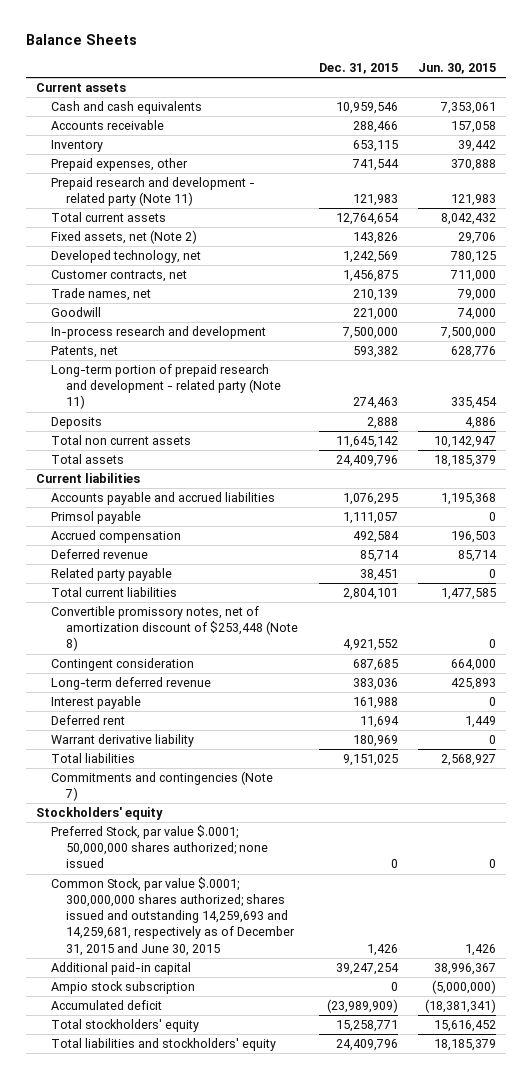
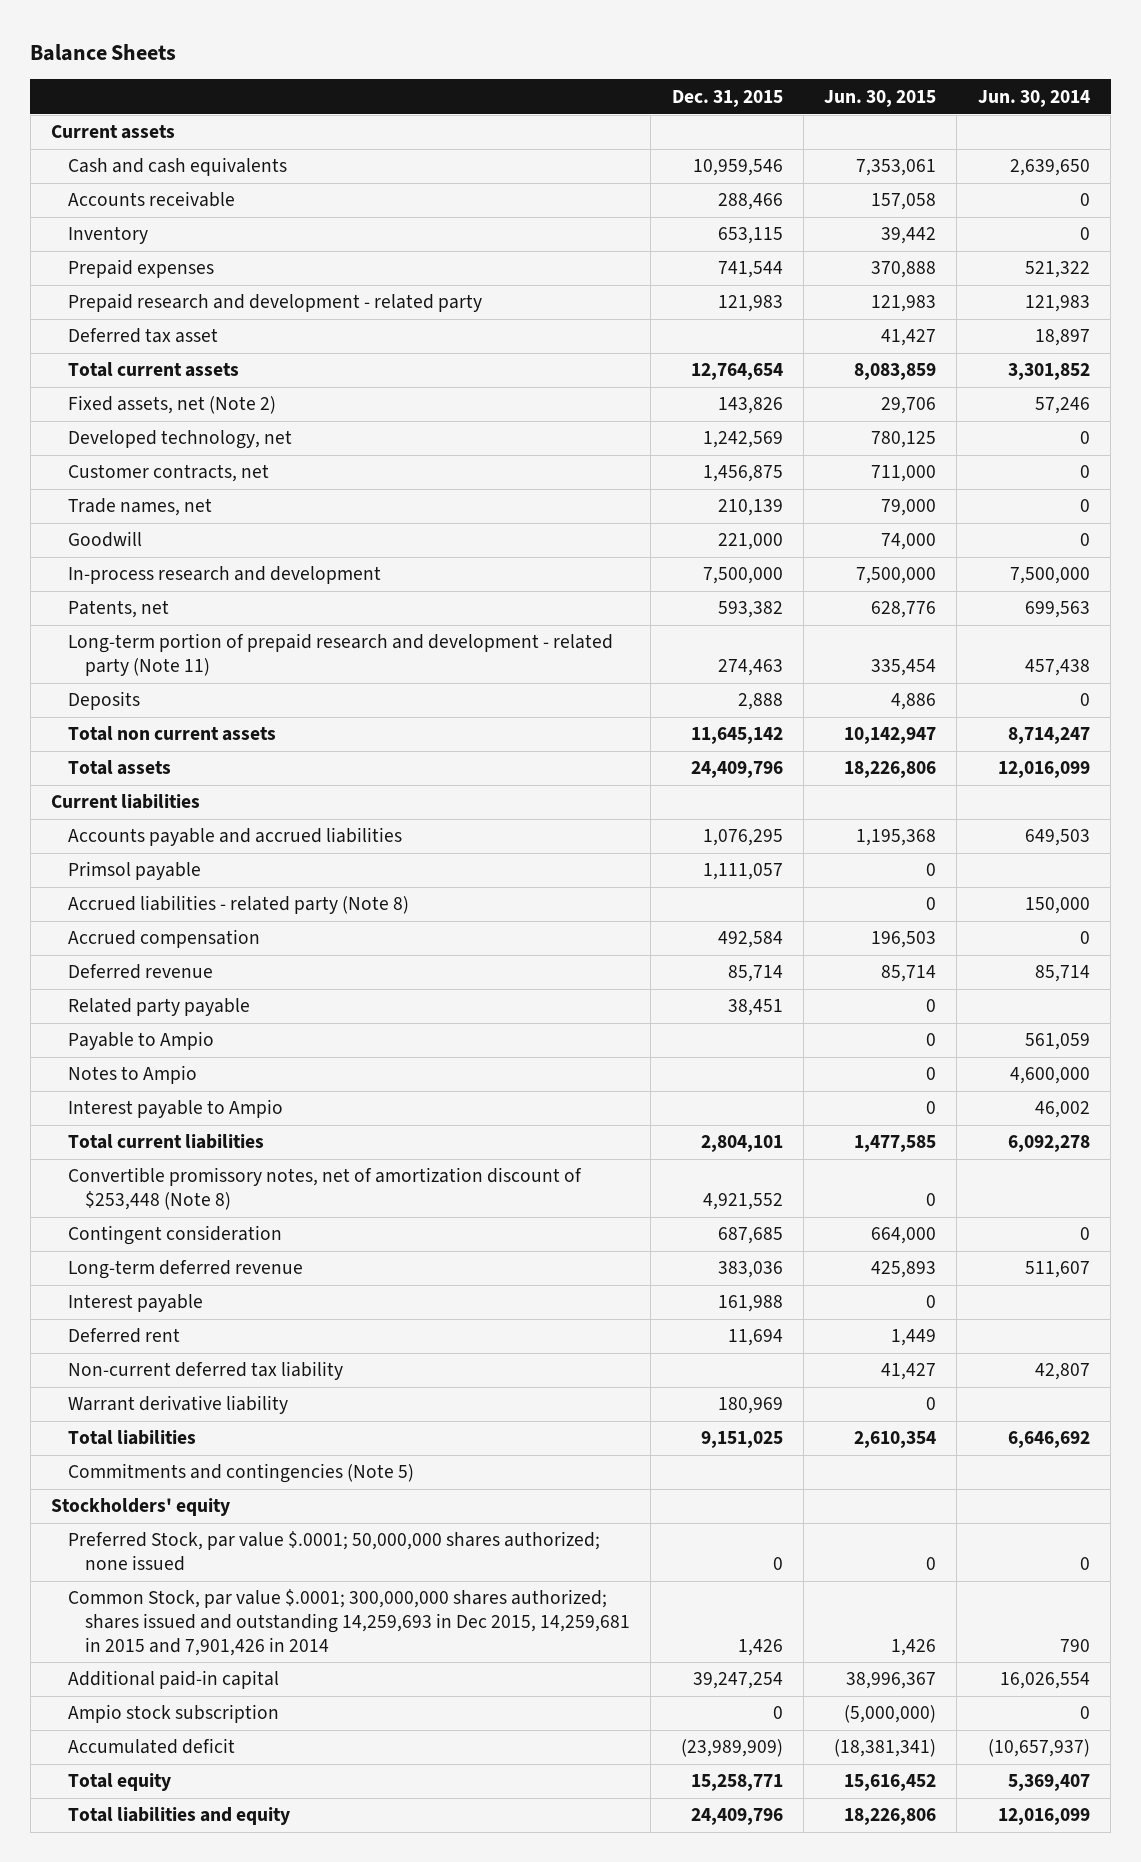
- | Dec. 31, 2015 | Jun. 30, 2015
+ | Dec. 31, 2015 | Jun. 30, 2015 | Jun. 30, 2014
- Prepaid expenses, other | 741,544 | 370,888
- Prepaid research and development - related party (Note 11) | 121,983 | 121,983
- Total current assets | 12,764,654 | 8,042,432
+ Prepaid expenses | 741,544 | 370,888 | 521,322
+ Prepaid research and development - related party | 121,983 | 121,983 | 121,983
+ Deferred tax asset | | 41,427 | 18,897
+ Total current assets | 12,764,654 | 8,083,859 | 3,301,852
- Total assets | 24,409,796 | 18,185,379
+ Total assets | 24,409,796 | 18,226,806 | 12,016,099
+ Accrued liabilities - related party (Note 8) | | 0 | 150,000
+ Payable to Ampio | | 0 | 561,059
+ Notes to Ampio | | 0 | 4,600,000
+ Interest payable to Ampio | | 0 | 46,002
+ Non-current deferred tax liability | | 41,427 | 42,807
- Total liabilities | 9,151,025 | 2,568,927
- Commitments and contingencies (Note 7)
+ Total liabilities | 9,151,025 | 2,610,354 | 6,646,692
+ Commitments and contingencies (Note 5)
- Common Stock, par value $.0001; 300,000,000 shares authorized; shares issued and outstanding 14,259,693 and 14,259,681, respectively as of December 31, 2015 and June 30, 2015 | 1,426 | 1,426
+ Common Stock, par value $.0001; 300,000,000 shares authorized; shares issued and outstanding 14,259,693 in Dec 2015, 14,259,681 in 2015 and 7,901,426 in 2014 | 1,426 | 1,426 | 790
- Total stockholders' equity | 15,258,771 | 15,616,452
- Total liabilities and stockholders' equity | 24,409,796 | 18,185,379
+ Total equity | 15,258,771 | 15,616,452 | 5,369,407
+ Total liabilities and equity | 24,409,796 | 18,226,806 | 12,016,099

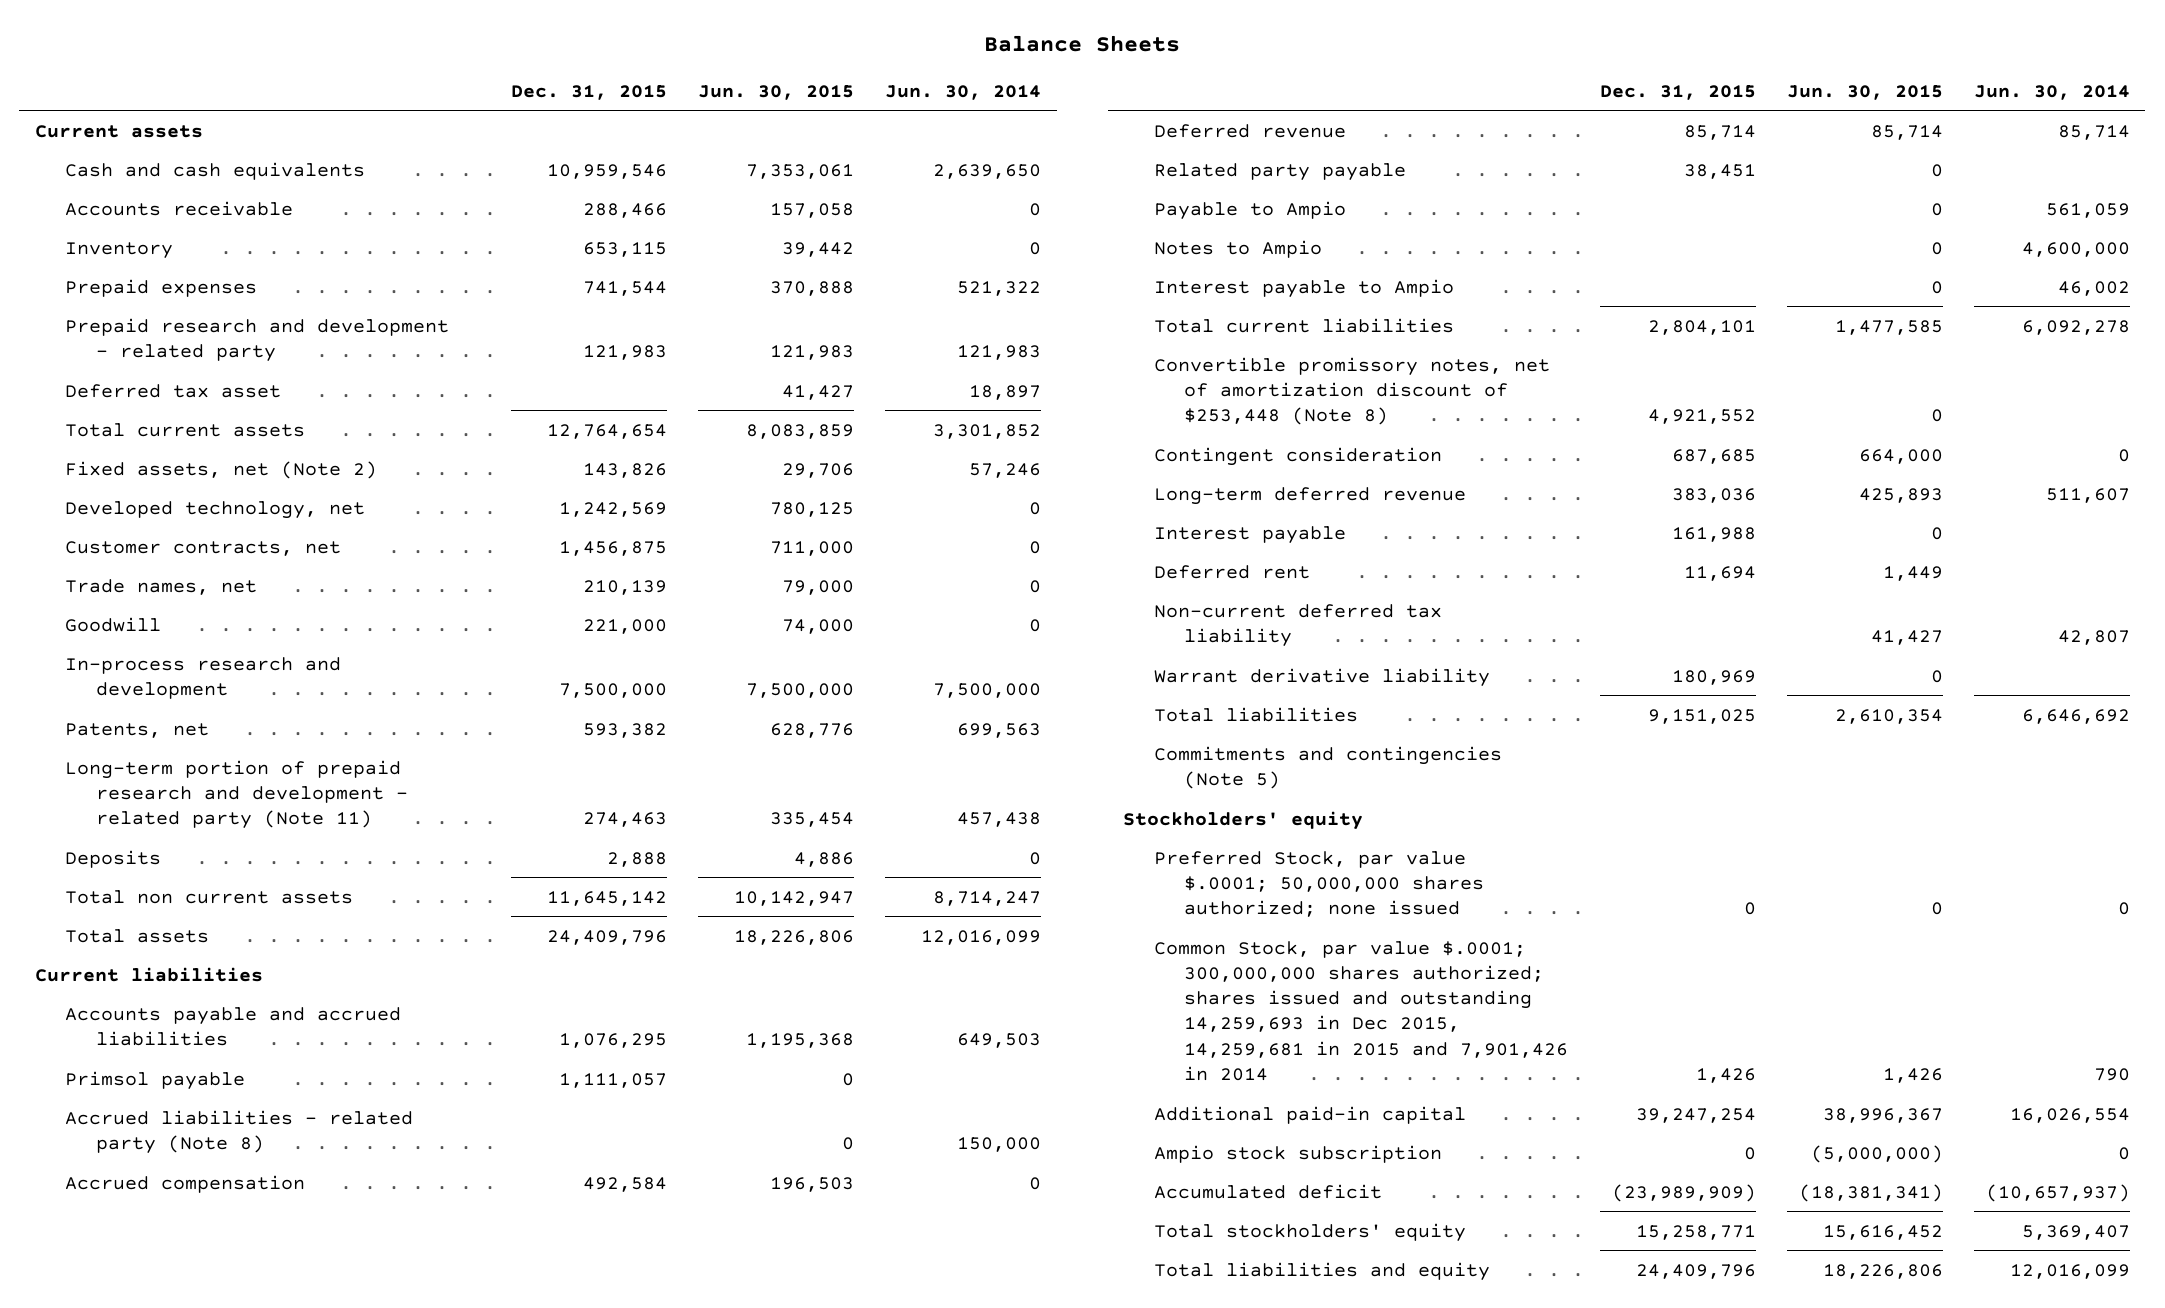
- Total equity | 15,258,771 | 15,616,452 | 5,369,407
+ Total stockholders' equity | 15,258,771 | 15,616,452 | 5,369,407

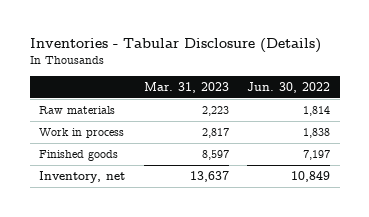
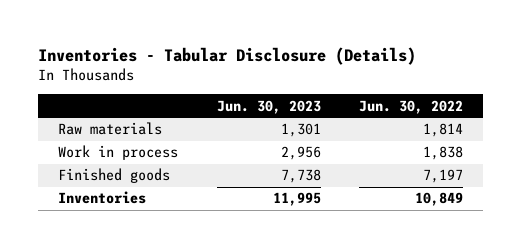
- | Mar. 31, 2023 | Jun. 30, 2022
+ | Jun. 30, 2023 | Jun. 30, 2022
- Inventory, net | 13,637 | 10,849
+ Inventories | 11,995 | 10,849

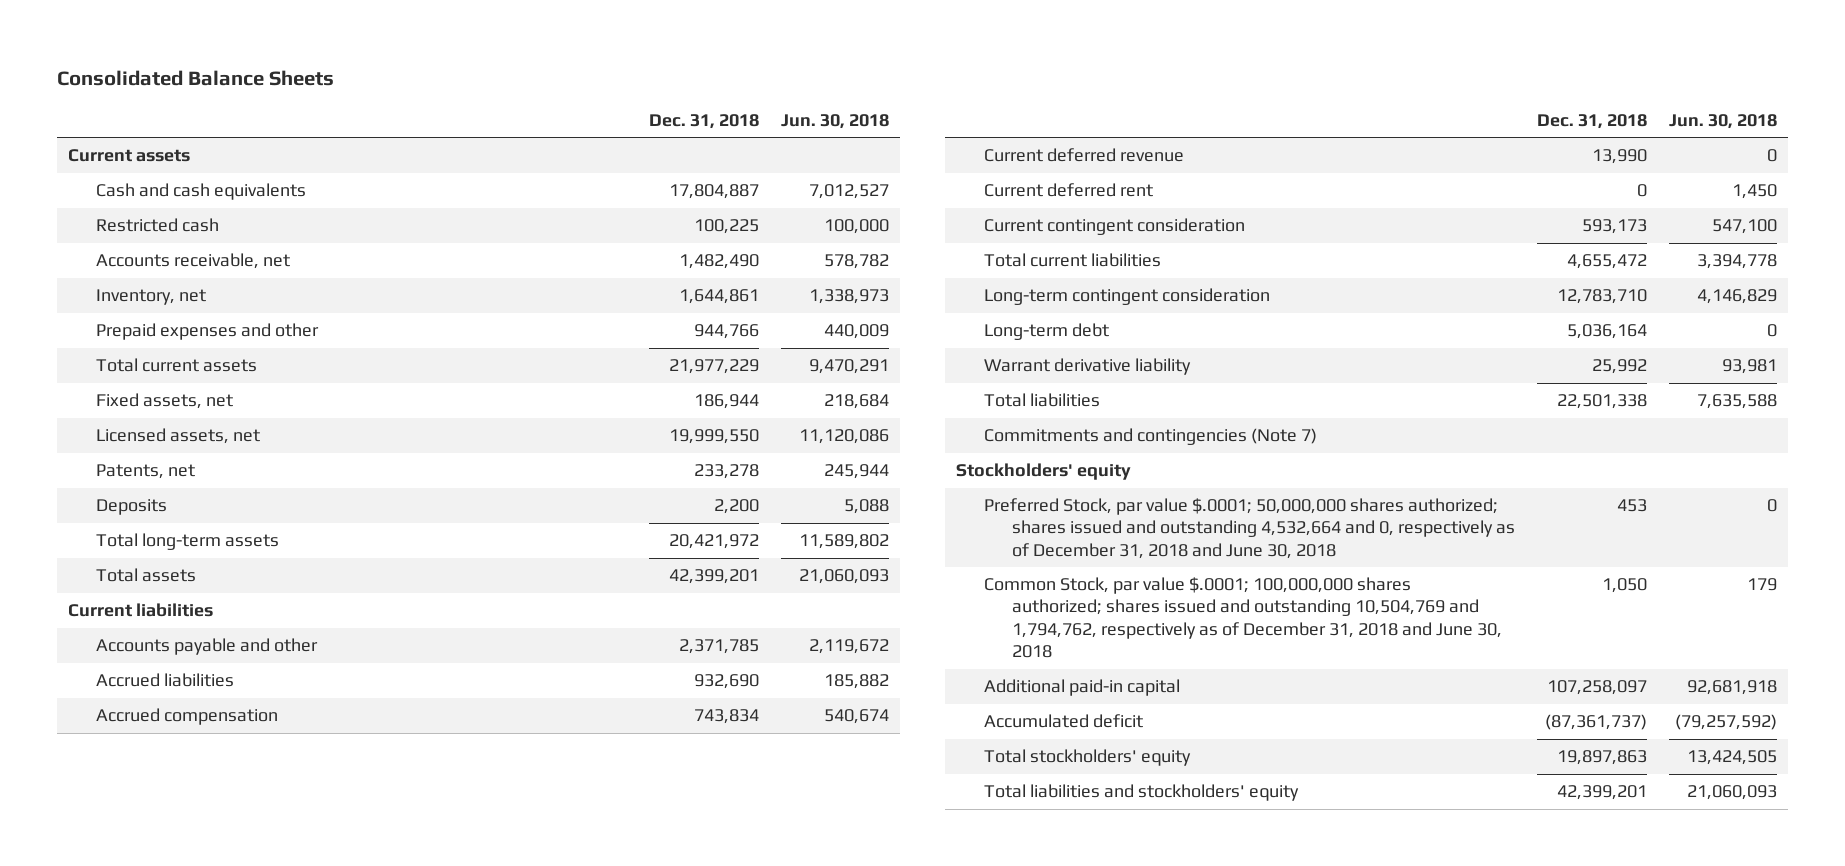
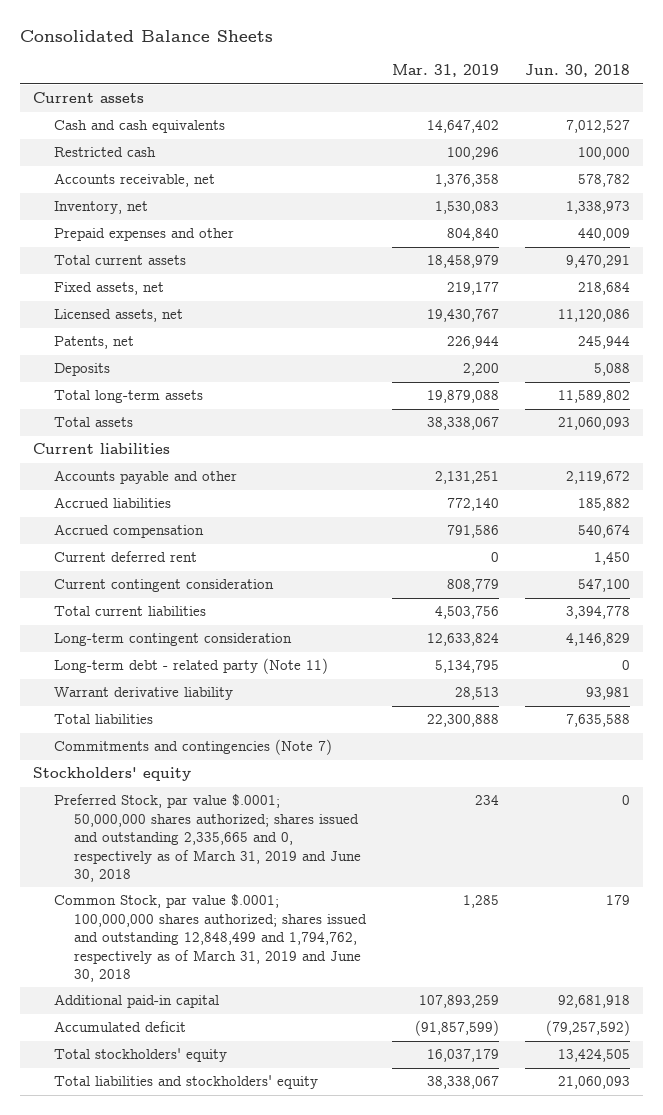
- | Dec. 31, 2018 | Jun. 30, 2018
+ | Mar. 31, 2019 | Jun. 30, 2018
- Current deferred revenue | 13,990 | 0
- Long-term debt | 5,036,164 | 0
+ Long-term debt - related party (Note 11) | 5,134,795 | 0
- Preferred Stock, par value $.0001; 50,000,000 shares authorized; shares issued and outstanding 4,532,664 and 0, respectively as of December 31, 2018 and June 30, 2018 | 453 | 0
- Common Stock, par value $.0001; 100,000,000 shares authorized; shares issued and outstanding 10,504,769 and 1,794,762, respectively as of December 31, 2018 and June 30, 2018 | 1,050 | 179
+ Preferred Stock, par value $.0001; 50,000,000 shares authorized; shares issued and outstanding 2,335,665 and 0, respectively as of March 31, 2019 and June 30, 2018 | 234 | 0
+ Common Stock, par value $.0001; 100,000,000 shares authorized; shares issued and outstanding 12,848,499 and 1,794,762, respectively as of March 31, 2019 and June 30, 2018 | 1,285 | 179

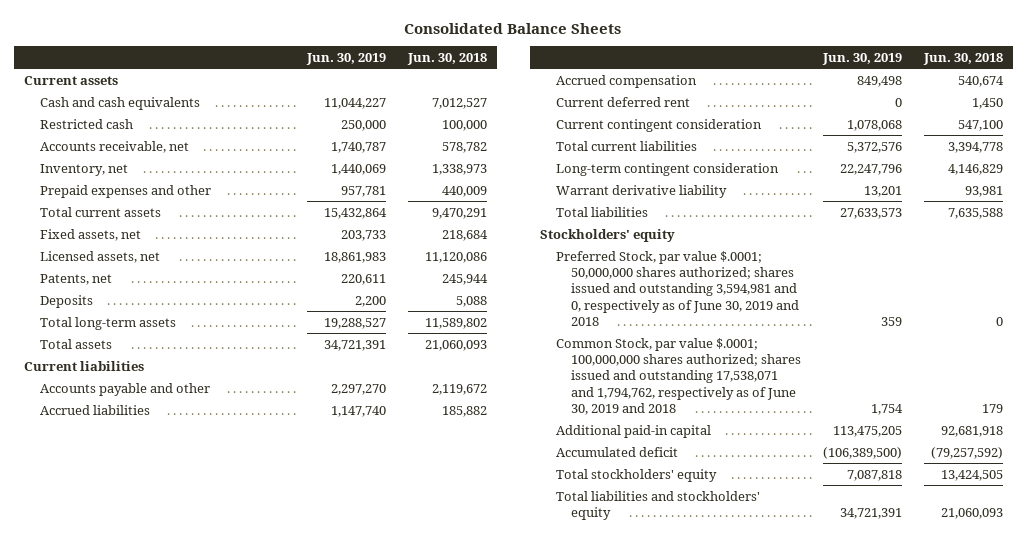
- | Mar. 31, 2019 | Jun. 30, 2018
+ | Jun. 30, 2019 | Jun. 30, 2018
- Long-term debt - related party (Note 11) | 5,134,795 | 0
- Commitments and contingencies (Note 7)
- Preferred Stock, par value $.0001; 50,000,000 shares authorized; shares issued and outstanding 2,335,665 and 0, respectively as of March 31, 2019 and June 30, 2018 | 234 | 0
- Common Stock, par value $.0001; 100,000,000 shares authorized; shares issued and outstanding 12,848,499 and 1,794,762, respectively as of March 31, 2019 and June 30, 2018 | 1,285 | 179
+ Preferred Stock, par value $.0001; 50,000,000 shares authorized; shares issued and outstanding 3,594,981 and 0, respectively as of June 30, 2019 and 2018 | 359 | 0
+ Common Stock, par value $.0001; 100,000,000 shares authorized; shares issued and outstanding 17,538,071 and 1,794,762, respectively as of June 30, 2019 and 2018 | 1,754 | 179

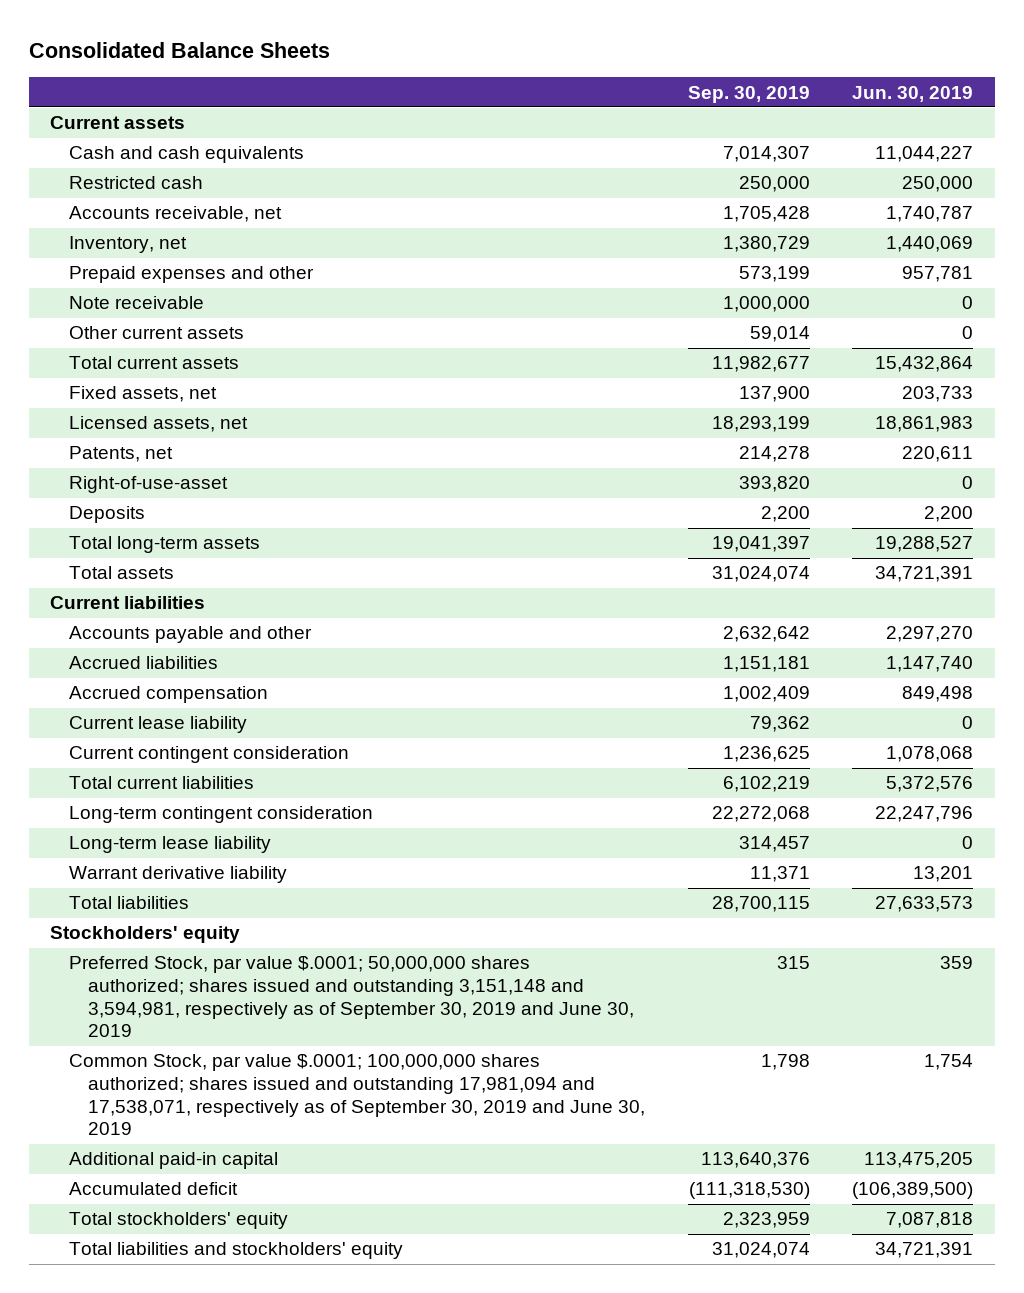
- | Jun. 30, 2019 | Jun. 30, 2018
+ | Sep. 30, 2019 | Jun. 30, 2019
+ Note receivable | 1,000,000 | 0
+ Other current assets | 59,014 | 0
+ Right-of-use-asset | 393,820 | 0
- Current deferred rent | 0 | 1,450
+ Current lease liability | 79,362 | 0
+ Long-term lease liability | 314,457 | 0
- Preferred Stock, par value $.0001; 50,000,000 shares authorized; shares issued and outstanding 3,594,981 and 0, respectively as of June 30, 2019 and 2018 | 359 | 0
- Common Stock, par value $.0001; 100,000,000 shares authorized; shares issued and outstanding 17,538,071 and 1,794,762, respectively as of June 30, 2019 and 2018 | 1,754 | 179
+ Preferred Stock, par value $.0001; 50,000,000 shares authorized; shares issued and outstanding 3,151,148 and 3,594,981, respectively as of September 30, 2019 and June 30, 2019 | 315 | 359
+ Common Stock, par value $.0001; 100,000,000 shares authorized; shares issued and outstanding 17,981,094 and 17,538,071, respectively as of September 30, 2019 and June 30, 2019 | 1,798 | 1,754

